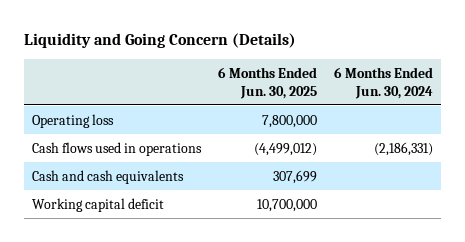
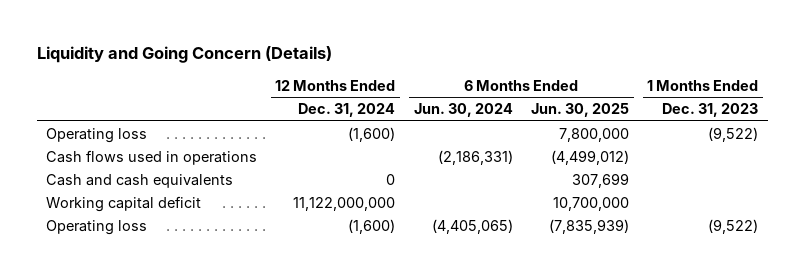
- | 6 Months Ended Jun. 30, 2025 | 6 Months Ended Jun. 30, 2024
+ | 12 Months Ended Dec. 31, 2024 | 6 Months Ended Jun. 30, 2024 | 6 Months Ended Jun. 30, 2025 | 1 Months Ended Dec. 31, 2023
+ Operating loss | (1,600) | (4,405,065) | (7,835,939) | (9,522)

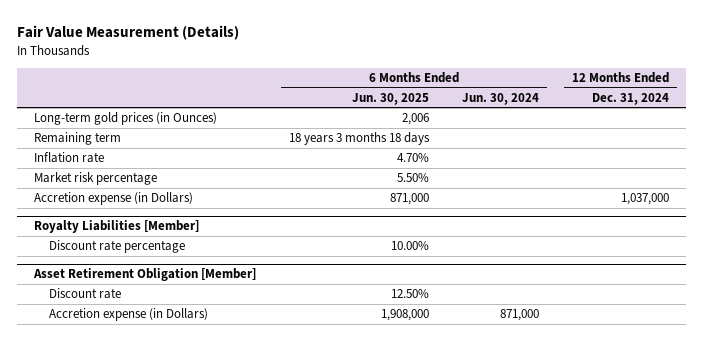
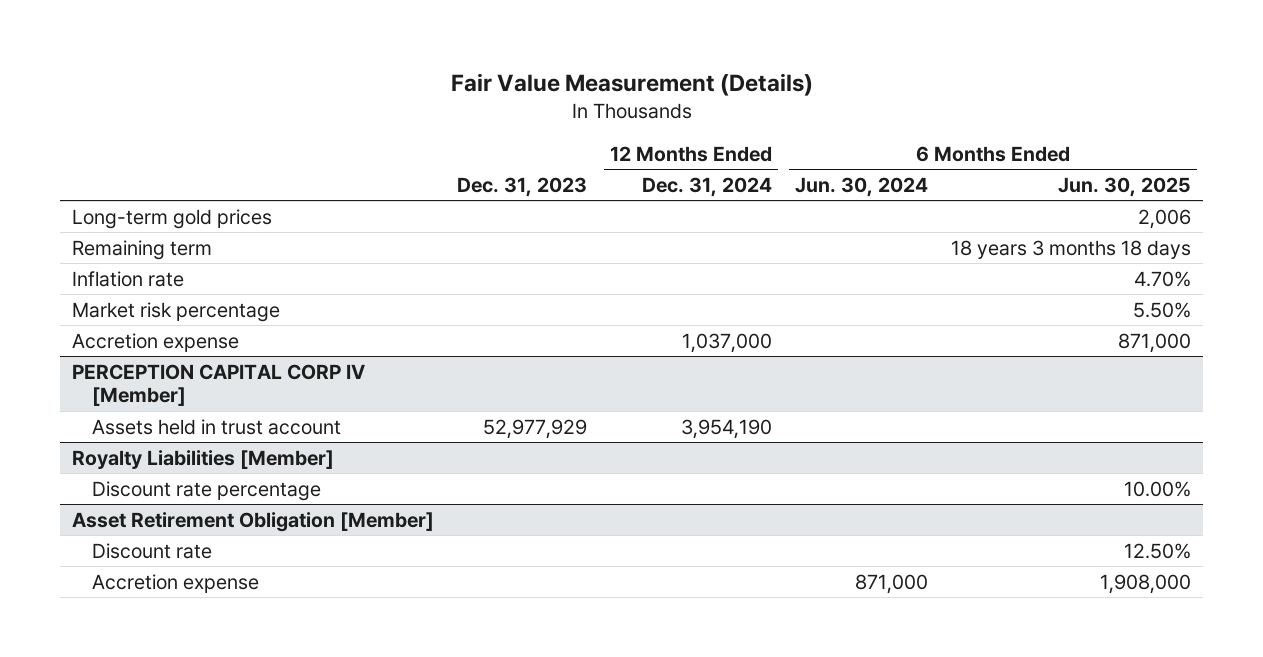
- | 6 Months Ended Jun. 30, 2025 | 6 Months Ended Jun. 30, 2024 | 12 Months Ended Dec. 31, 2024
+ | Dec. 31, 2023 | 12 Months Ended Dec. 31, 2024 | 6 Months Ended Jun. 30, 2024 | 6 Months Ended Jun. 30, 2025
- Long-term gold prices (in Ounces) | 2,006 | |
+ Long-term gold prices | | | | 2,006
- Accretion expense (in Dollars) | 871,000 | | 1,037,000
+ Accretion expense | | 1,037,000 | | 871,000
+ PERCEPTION CAPITAL CORP IV [Member]
+ Assets held in trust account | 52,977,929 | 3,954,190 | |
@ Asset Retirement Obligation [Member]
- Accretion expense (in Dollars) | 1,908,000 | 871,000 |
+ Accretion expense | | | 871,000 | 1,908,000

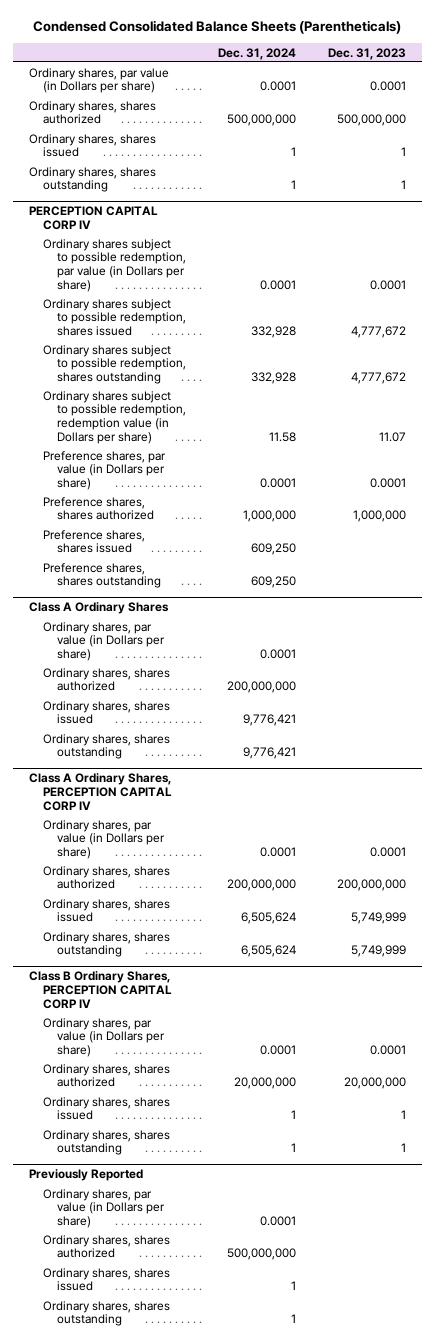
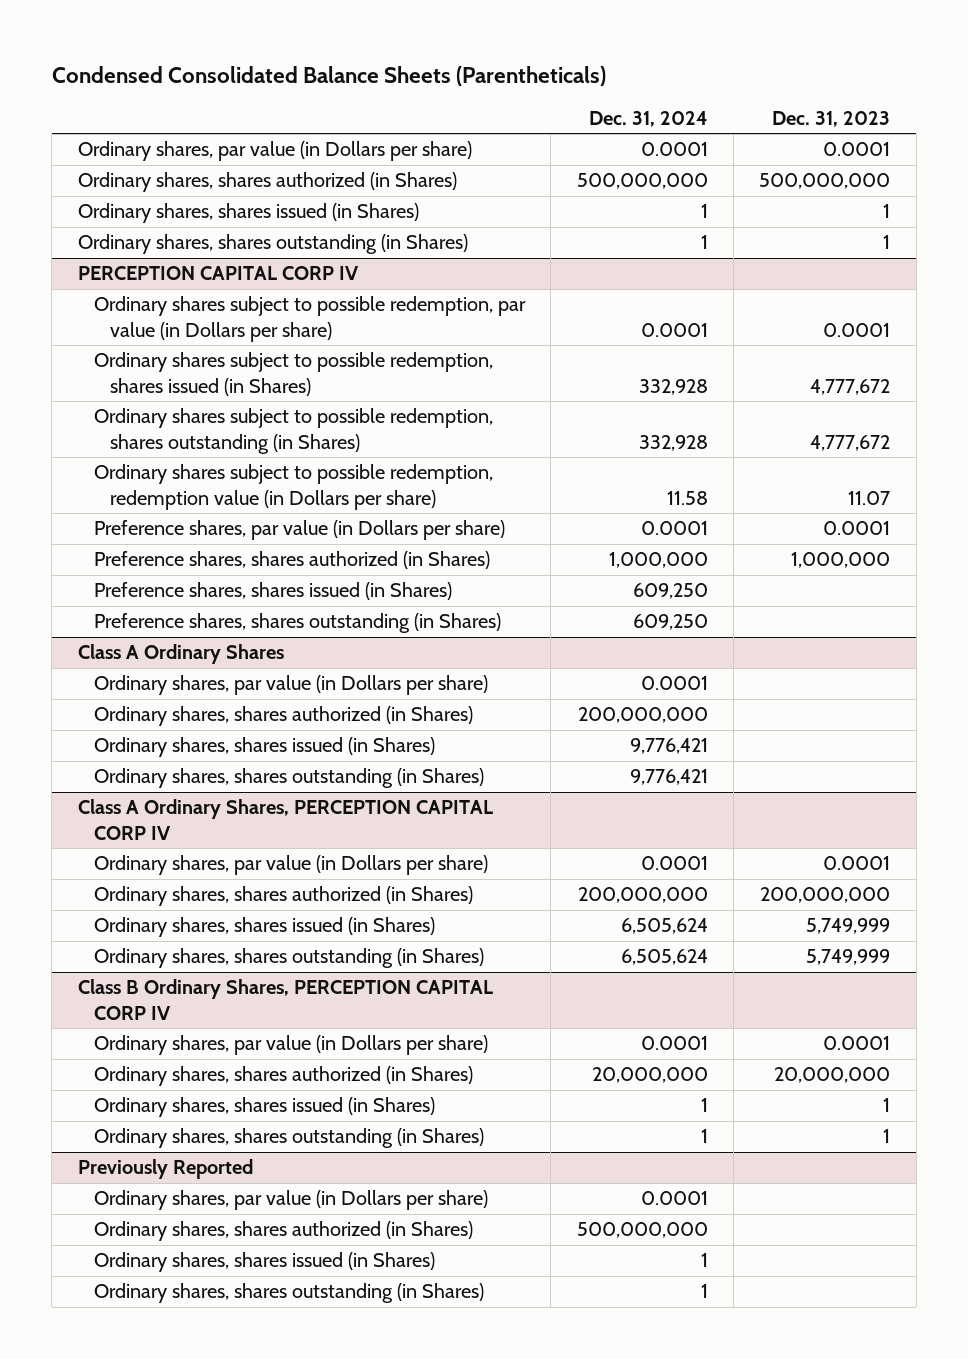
- Ordinary shares, shares authorized | 500,000,000 | 500,000,000
- Ordinary shares, shares issued | 1 | 1
- Ordinary shares, shares outstanding | 1 | 1
+ Ordinary shares, shares authorized (in Shares) | 500,000,000 | 500,000,000
+ Ordinary shares, shares issued (in Shares) | 1 | 1
+ Ordinary shares, shares outstanding (in Shares) | 1 | 1
@ PERCEPTION CAPITAL CORP IV
- Ordinary shares subject to possible redemption, shares issued | 332,928 | 4,777,672
- Ordinary shares subject to possible redemption, shares outstanding | 332,928 | 4,777,672
+ Ordinary shares subject to possible redemption, shares issued (in Shares) | 332,928 | 4,777,672
+ Ordinary shares subject to possible redemption, shares outstanding (in Shares) | 332,928 | 4,777,672
- Preference shares, shares authorized | 1,000,000 | 1,000,000
- Preference shares, shares issued | 609,250 |
- Preference shares, shares outstanding | 609,250 |
+ Preference shares, shares authorized (in Shares) | 1,000,000 | 1,000,000
+ Preference shares, shares issued (in Shares) | 609,250 |
+ Preference shares, shares outstanding (in Shares) | 609,250 |
@ Class A Ordinary Shares
- Ordinary shares, shares authorized | 200,000,000 |
- Ordinary shares, shares issued | 9,776,421 |
- Ordinary shares, shares outstanding | 9,776,421 |
+ Ordinary shares, shares authorized (in Shares) | 200,000,000 |
+ Ordinary shares, shares issued (in Shares) | 9,776,421 |
+ Ordinary shares, shares outstanding (in Shares) | 9,776,421 |
@ Class A Ordinary Shares, PERCEPTION CAPITAL CORP IV
- Ordinary shares, shares authorized | 200,000,000 | 200,000,000
- Ordinary shares, shares issued | 6,505,624 | 5,749,999
- Ordinary shares, shares outstanding | 6,505,624 | 5,749,999
+ Ordinary shares, shares authorized (in Shares) | 200,000,000 | 200,000,000
+ Ordinary shares, shares issued (in Shares) | 6,505,624 | 5,749,999
+ Ordinary shares, shares outstanding (in Shares) | 6,505,624 | 5,749,999
@ Class B Ordinary Shares, PERCEPTION CAPITAL CORP IV
- Ordinary shares, shares authorized | 20,000,000 | 20,000,000
- Ordinary shares, shares issued | 1 | 1
- Ordinary shares, shares outstanding | 1 | 1
+ Ordinary shares, shares authorized (in Shares) | 20,000,000 | 20,000,000
+ Ordinary shares, shares issued (in Shares) | 1 | 1
+ Ordinary shares, shares outstanding (in Shares) | 1 | 1
@ Previously Reported
- Ordinary shares, shares authorized | 500,000,000 |
- Ordinary shares, shares issued | 1 |
- Ordinary shares, shares outstanding | 1 |
+ Ordinary shares, shares authorized (in Shares) | 500,000,000 |
+ Ordinary shares, shares issued (in Shares) | 1 |
+ Ordinary shares, shares outstanding (in Shares) | 1 |

